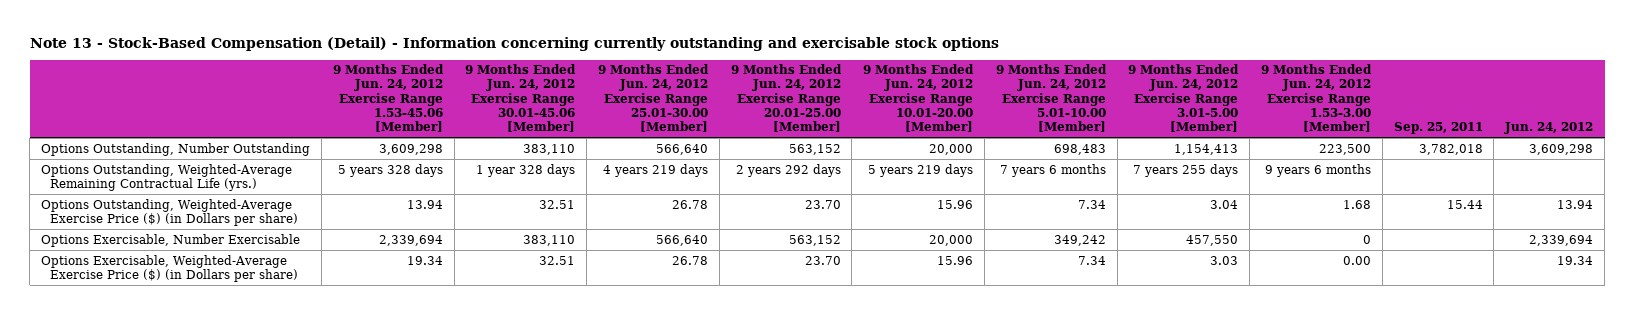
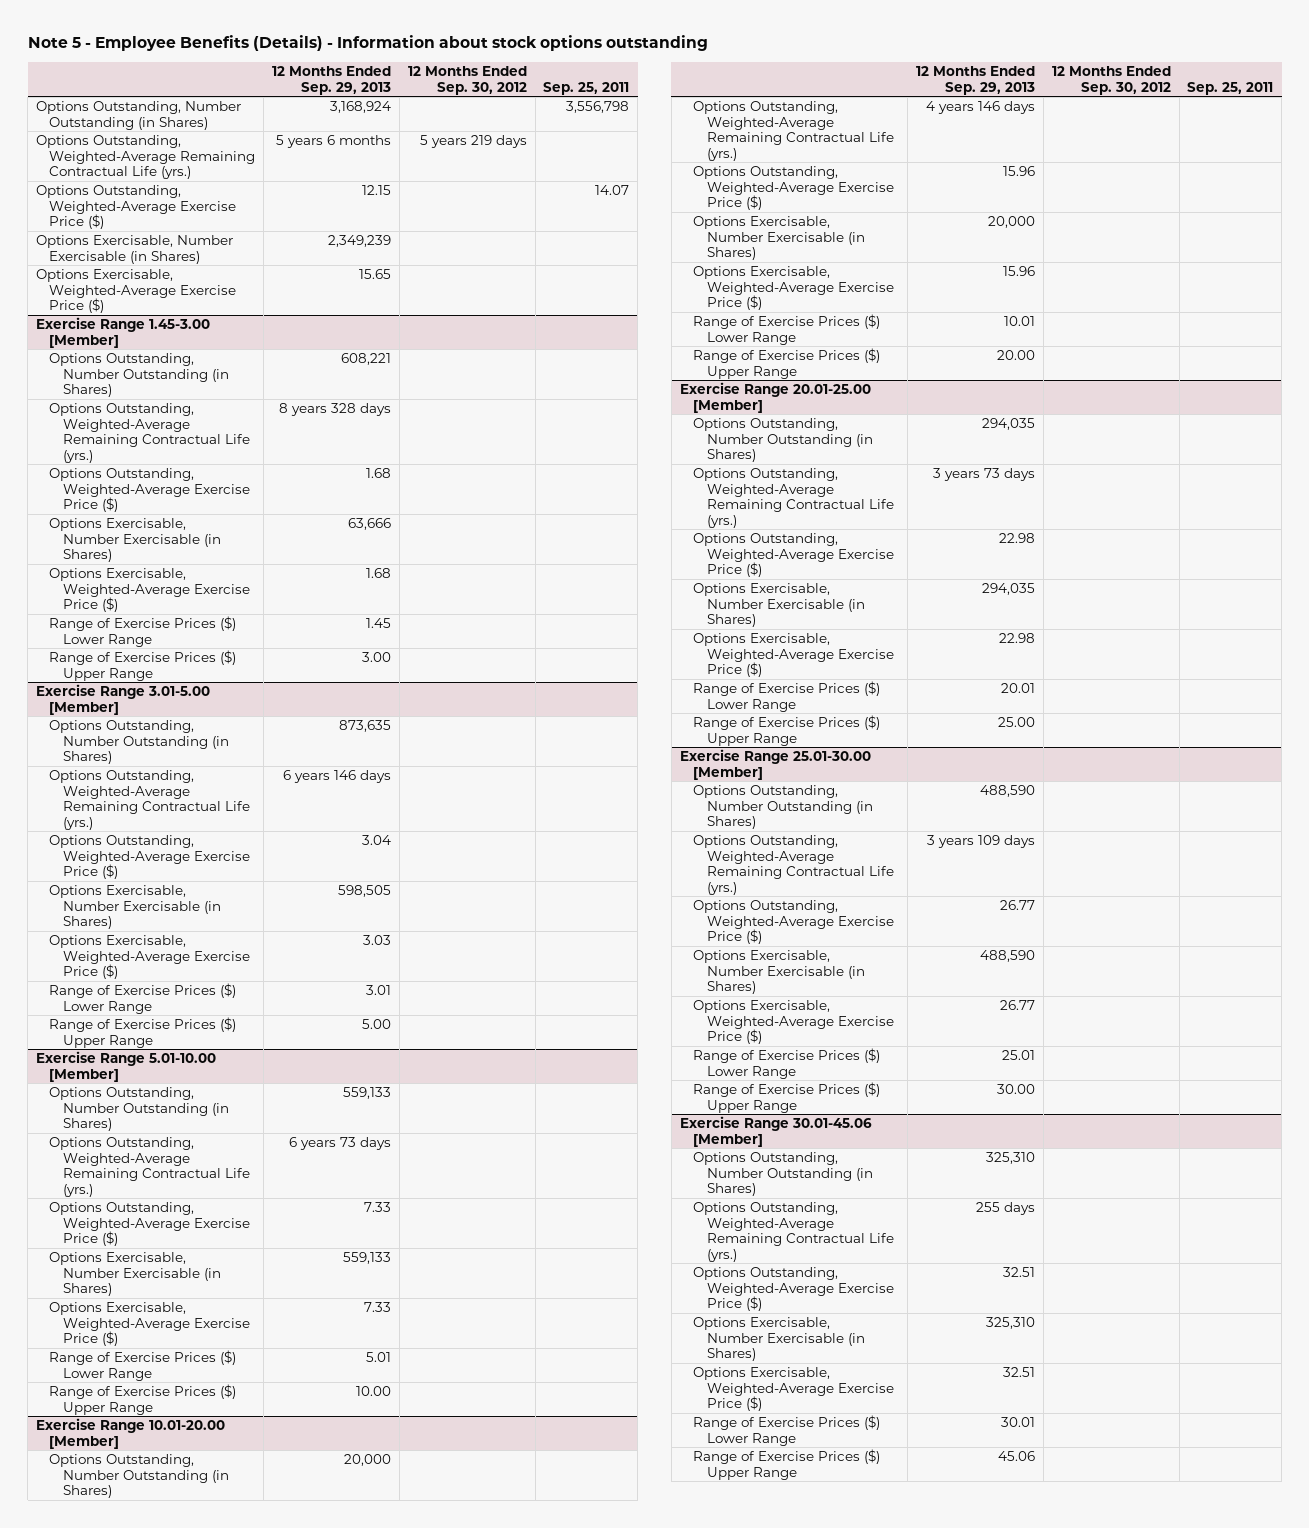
- Note 13 - Stock-Based Compensation (Detail) - Information concerning currently outstanding and exercisable stock options
+ Note 5 - Employee Benefits (Details) - Information about stock options outstanding
- | 9 Months Ended Jun. 24, 2012 Exercise Range 1.53-45.06 [Member] | 9 Months Ended Jun. 24, 2012 Exercise Range 30.01-45.06 [Member] | 9 Months Ended Jun. 24, 2012 Exercise Range 25.01-30.00 [Member] | 9 Months Ended Jun. 24, 2012 Exercise Range 20.01-25.00 [Member] | 9 Months Ended Jun. 24, 2012 Exercise Range 10.01-20.00 [Member] | 9 Months Ended Jun. 24, 2012 Exercise Range 5.01-10.00 [Member] | 9 Months Ended Jun. 24, 2012 Exercise Range 3.01-5.00 [Member] | 9 Months Ended Jun. 24, 2012 Exercise Range 1.53-3.00 [Member] | Sep. 25, 2011 | Jun. 24, 2012
+ | 12 Months Ended Sep. 29, 2013 | 12 Months Ended Sep. 30, 2012 | Sep. 25, 2011
- Options Outstanding, Number Outstanding | 3,609,298 | 383,110 | 566,640 | 563,152 | 20,000 | 698,483 | 1,154,413 | 223,500 | 3,782,018 | 3,609,298
+ Options Outstanding, Number Outstanding (in Shares) | 3,168,924 | | 3,556,798
- Options Outstanding, Weighted-Average Exercise Price ($) (in Dollars per share) | 13.94 | 32.51 | 26.78 | 23.70 | 15.96 | 7.34 | 3.04 | 1.68 | 15.44 | 13.94
- Options Exercisable, Number Exercisable | 2,339,694 | 383,110 | 566,640 | 563,152 | 20,000 | 349,242 | 457,550 | 0 | | 2,339,694
- Options Exercisable, Weighted-Average Exercise Price ($) (in Dollars per share) | 19.34 | 32.51 | 26.78 | 23.70 | 15.96 | 7.34 | 3.03 | 0.00 | | 19.34
+ Options Outstanding, Weighted-Average Exercise Price ($) | 12.15 | | 14.07
+ Options Exercisable, Number Exercisable (in Shares) | 2,349,239 | |
+ Options Exercisable, Weighted-Average Exercise Price ($) | 15.65 | |
+ Exercise Range 1.45-3.00 [Member]
+ Options Outstanding, Number Outstanding (in Shares) | 608,221 | |
+ Options Outstanding, Weighted-Average Remaining Contractual Life (yrs.) | 8 years 328 days | |
+ Options Outstanding, Weighted-Average Exercise Price ($) | 1.68 | |
+ Options Exercisable, Number Exercisable (in Shares) | 63,666 | |
+ Options Exercisable, Weighted-Average Exercise Price ($) | 1.68 | |
+ Range of Exercise Prices ($) Lower Range | 1.45 | |
+ Range of Exercise Prices ($) Upper Range | 3.00 | |
+ Exercise Range 3.01-5.00 [Member]
+ Options Outstanding, Number Outstanding (in Shares) | 873,635 | |
+ Options Outstanding, Weighted-Average Remaining Contractual Life (yrs.) | 6 years 146 days | |
+ Options Outstanding, Weighted-Average Exercise Price ($) | 3.04 | |
+ Options Exercisable, Number Exercisable (in Shares) | 598,505 | |
+ Options Exercisable, Weighted-Average Exercise Price ($) | 3.03 | |
+ Range of Exercise Prices ($) Lower Range | 3.01 | |
+ Range of Exercise Prices ($) Upper Range | 5.00 | |
+ Exercise Range 5.01-10.00 [Member]
+ Options Outstanding, Number Outstanding (in Shares) | 559,133 | |
+ Options Outstanding, Weighted-Average Remaining Contractual Life (yrs.) | 6 years 73 days | |
+ Options Outstanding, Weighted-Average Exercise Price ($) | 7.33 | |
+ Options Exercisable, Number Exercisable (in Shares) | 559,133 | |
+ Options Exercisable, Weighted-Average Exercise Price ($) | 7.33 | |
+ Range of Exercise Prices ($) Lower Range | 5.01 | |
+ Range of Exercise Prices ($) Upper Range | 10.00 | |
+ Exercise Range 10.01-20.00 [Member]
+ Options Outstanding, Number Outstanding (in Shares) | 20,000 | |
+ Options Outstanding, Weighted-Average Remaining Contractual Life (yrs.) | 4 years 146 days | |
+ Options Outstanding, Weighted-Average Exercise Price ($) | 15.96 | |
+ Options Exercisable, Number Exercisable (in Shares) | 20,000 | |
+ Options Exercisable, Weighted-Average Exercise Price ($) | 15.96 | |
+ Range of Exercise Prices ($) Lower Range | 10.01 | |
+ Range of Exercise Prices ($) Upper Range | 20.00 | |
+ Exercise Range 20.01-25.00 [Member]
+ Options Outstanding, Number Outstanding (in Shares) | 294,035 | |
+ Options Outstanding, Weighted-Average Remaining Contractual Life (yrs.) | 3 years 73 days | |
+ Options Outstanding, Weighted-Average Exercise Price ($) | 22.98 | |
+ Options Exercisable, Number Exercisable (in Shares) | 294,035 | |
+ Options Exercisable, Weighted-Average Exercise Price ($) | 22.98 | |
+ Range of Exercise Prices ($) Lower Range | 20.01 | |
+ Range of Exercise Prices ($) Upper Range | 25.00 | |
+ Exercise Range 25.01-30.00 [Member]
+ Options Outstanding, Number Outstanding (in Shares) | 488,590 | |
+ Options Outstanding, Weighted-Average Remaining Contractual Life (yrs.) | 3 years 109 days | |
+ Options Outstanding, Weighted-Average Exercise Price ($) | 26.77 | |
+ Options Exercisable, Number Exercisable (in Shares) | 488,590 | |
+ Options Exercisable, Weighted-Average Exercise Price ($) | 26.77 | |
+ Range of Exercise Prices ($) Lower Range | 25.01 | |
+ Range of Exercise Prices ($) Upper Range | 30.00 | |
+ Exercise Range 30.01-45.06 [Member]
+ Options Outstanding, Number Outstanding (in Shares) | 325,310 | |
+ Options Outstanding, Weighted-Average Remaining Contractual Life (yrs.) | 255 days | |
+ Options Outstanding, Weighted-Average Exercise Price ($) | 32.51 | |
+ Options Exercisable, Number Exercisable (in Shares) | 325,310 | |
+ Options Exercisable, Weighted-Average Exercise Price ($) | 32.51 | |
+ Range of Exercise Prices ($) Lower Range | 30.01 | |
+ Range of Exercise Prices ($) Upper Range | 45.06 | |

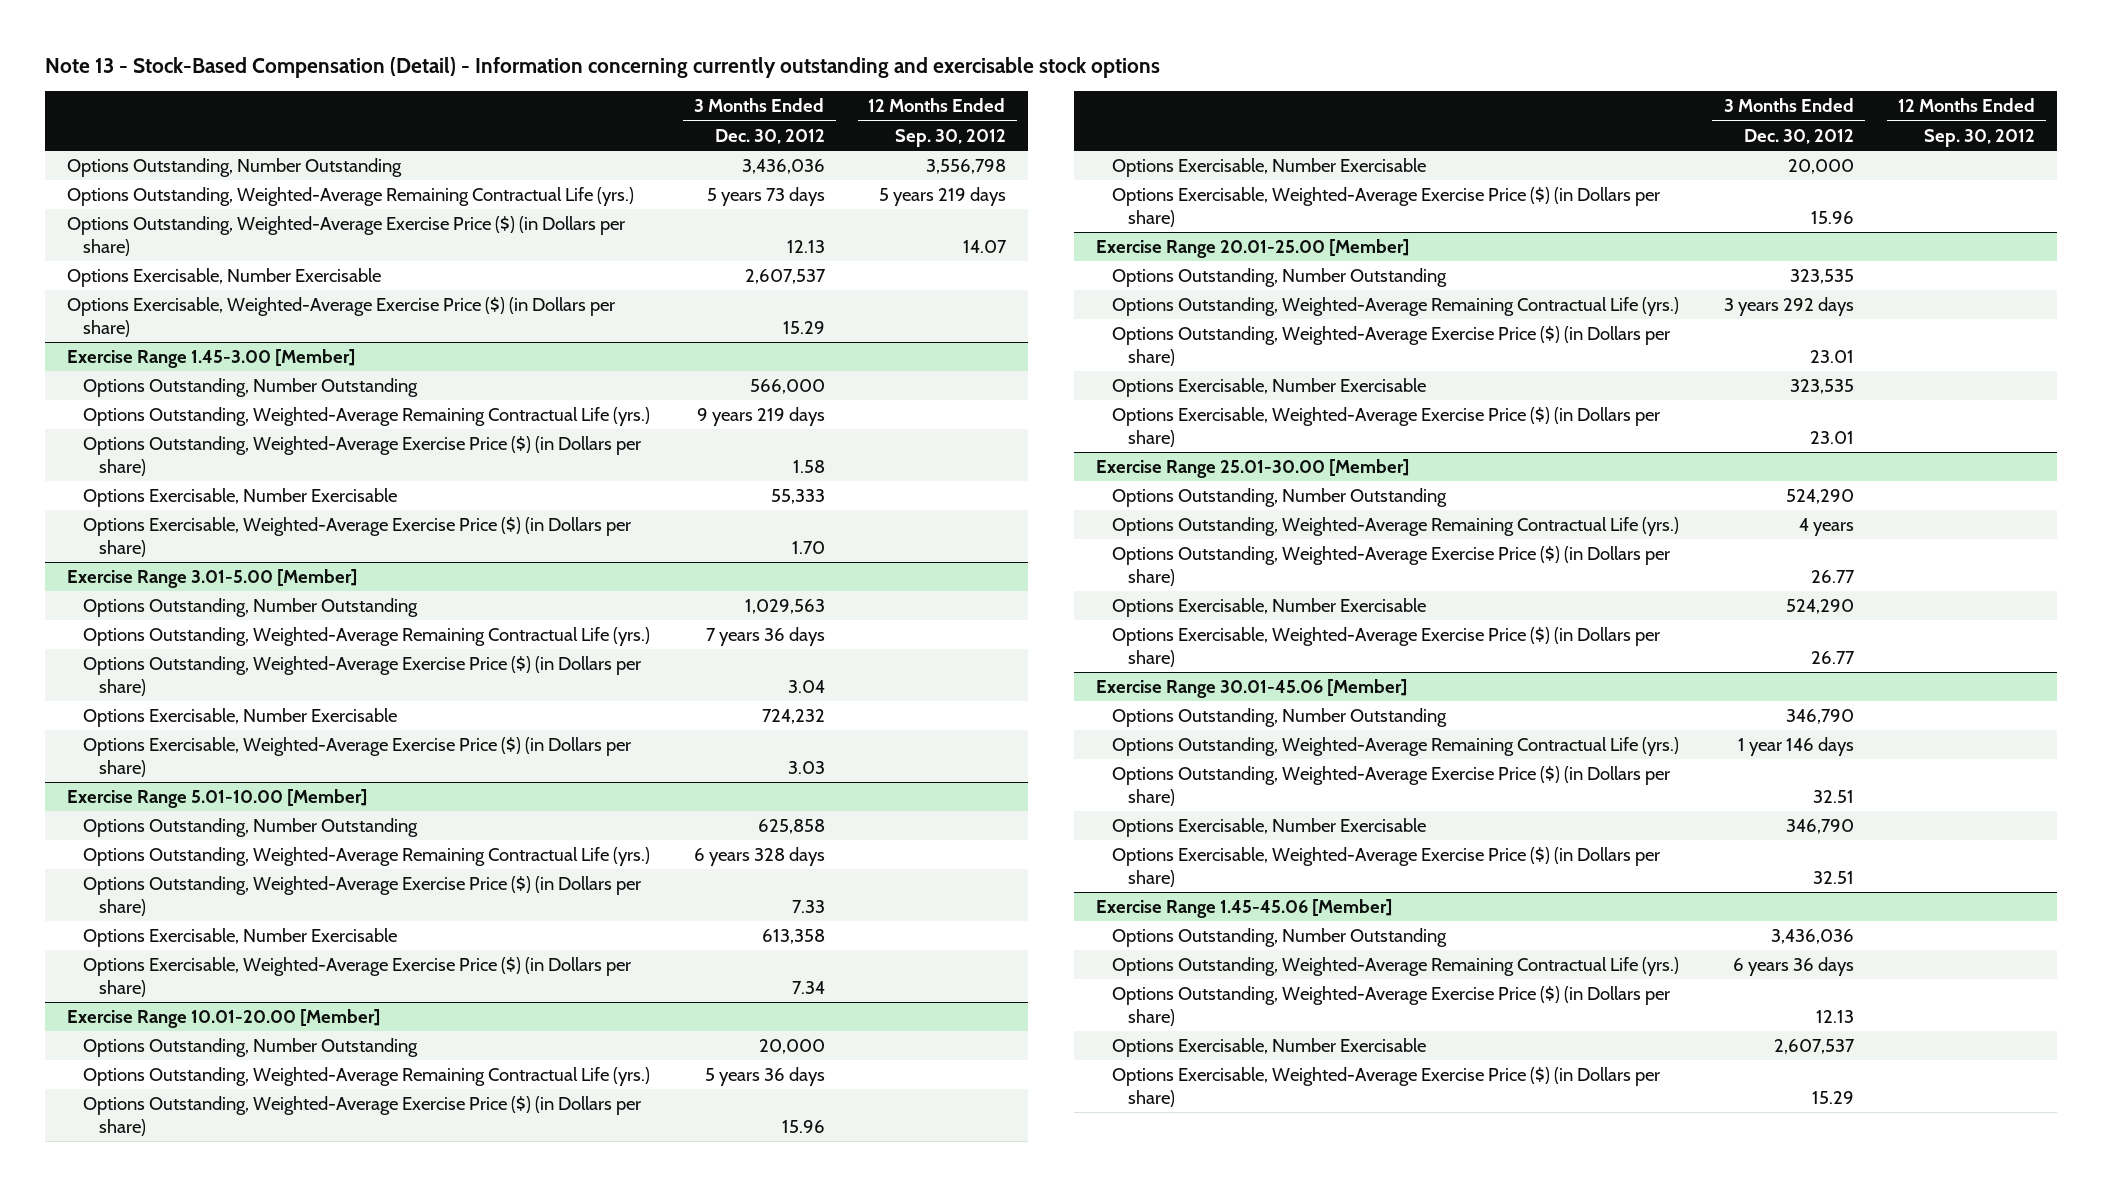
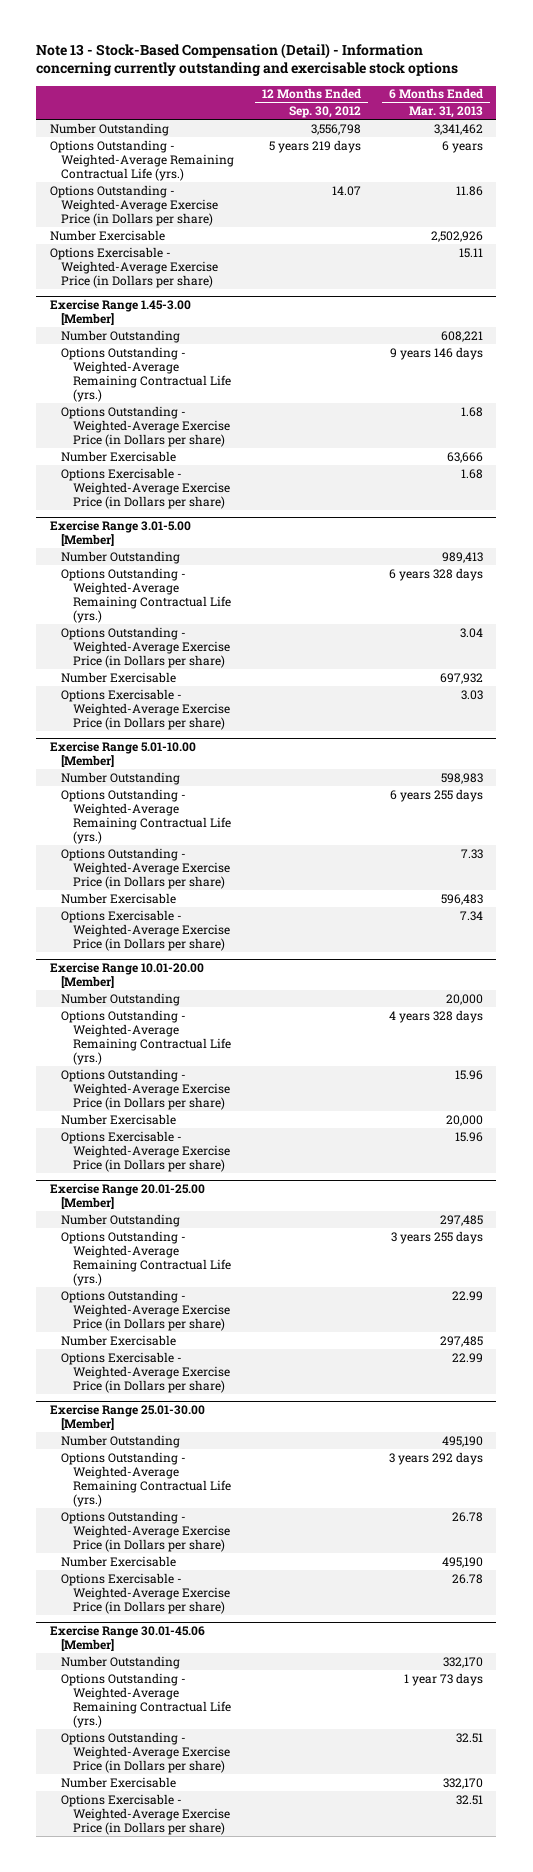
- | 3 Months Ended Dec. 30, 2012 | 12 Months Ended Sep. 30, 2012
+ | 12 Months Ended Sep. 30, 2012 | 6 Months Ended Mar. 31, 2013
- Options Outstanding, Number Outstanding | 3,436,036 | 3,556,798
- Options Outstanding, Weighted-Average Remaining Contractual Life (yrs.) | 5 years 73 days | 5 years 219 days
- Options Outstanding, Weighted-Average Exercise Price ($) (in Dollars per share) | 12.13 | 14.07
- Options Exercisable, Number Exercisable | 2,607,537 |
- Options Exercisable, Weighted-Average Exercise Price ($) (in Dollars per share) | 15.29 |
+ Number Outstanding | 3,556,798 | 3,341,462
+ Options Outstanding - Weighted-Average Remaining Contractual Life (yrs.) | 5 years 219 days | 6 years
+ Options Outstanding - Weighted-Average Exercise Price (in Dollars per share) | 14.07 | 11.86
+ Number Exercisable | | 2,502,926
+ Options Exercisable - Weighted-Average Exercise Price (in Dollars per share) | | 15.11
@ Exercise Range 1.45-3.00 [Member]
- Options Outstanding, Number Outstanding | 566,000 |
- Options Outstanding, Weighted-Average Remaining Contractual Life (yrs.) | 9 years 219 days |
- Options Outstanding, Weighted-Average Exercise Price ($) (in Dollars per share) | 1.58 |
- Options Exercisable, Number Exercisable | 55,333 |
- Options Exercisable, Weighted-Average Exercise Price ($) (in Dollars per share) | 1.70 |
+ Number Outstanding | | 608,221
+ Options Outstanding - Weighted-Average Remaining Contractual Life (yrs.) | | 9 years 146 days
+ Options Outstanding - Weighted-Average Exercise Price (in Dollars per share) | | 1.68
+ Number Exercisable | | 63,666
+ Options Exercisable - Weighted-Average Exercise Price (in Dollars per share) | | 1.68
@ Exercise Range 3.01-5.00 [Member]
- Options Outstanding, Number Outstanding | 1,029,563 |
- Options Outstanding, Weighted-Average Remaining Contractual Life (yrs.) | 7 years 36 days |
- Options Outstanding, Weighted-Average Exercise Price ($) (in Dollars per share) | 3.04 |
- Options Exercisable, Number Exercisable | 724,232 |
- Options Exercisable, Weighted-Average Exercise Price ($) (in Dollars per share) | 3.03 |
+ Number Outstanding | | 989,413
+ Options Outstanding - Weighted-Average Remaining Contractual Life (yrs.) | | 6 years 328 days
+ Options Outstanding - Weighted-Average Exercise Price (in Dollars per share) | | 3.04
+ Number Exercisable | | 697,932
+ Options Exercisable - Weighted-Average Exercise Price (in Dollars per share) | | 3.03
@ Exercise Range 5.01-10.00 [Member]
- Options Outstanding, Number Outstanding | 625,858 |
- Options Outstanding, Weighted-Average Remaining Contractual Life (yrs.) | 6 years 328 days |
- Options Outstanding, Weighted-Average Exercise Price ($) (in Dollars per share) | 7.33 |
- Options Exercisable, Number Exercisable | 613,358 |
- Options Exercisable, Weighted-Average Exercise Price ($) (in Dollars per share) | 7.34 |
+ Number Outstanding | | 598,983
+ Options Outstanding - Weighted-Average Remaining Contractual Life (yrs.) | | 6 years 255 days
+ Options Outstanding - Weighted-Average Exercise Price (in Dollars per share) | | 7.33
+ Number Exercisable | | 596,483
+ Options Exercisable - Weighted-Average Exercise Price (in Dollars per share) | | 7.34
@ Exercise Range 10.01-20.00 [Member]
- Options Outstanding, Number Outstanding | 20,000 |
- Options Outstanding, Weighted-Average Remaining Contractual Life (yrs.) | 5 years 36 days |
- Options Outstanding, Weighted-Average Exercise Price ($) (in Dollars per share) | 15.96 |
- Options Exercisable, Number Exercisable | 20,000 |
- Options Exercisable, Weighted-Average Exercise Price ($) (in Dollars per share) | 15.96 |
+ Number Outstanding | | 20,000
+ Options Outstanding - Weighted-Average Remaining Contractual Life (yrs.) | | 4 years 328 days
+ Options Outstanding - Weighted-Average Exercise Price (in Dollars per share) | | 15.96
+ Number Exercisable | | 20,000
+ Options Exercisable - Weighted-Average Exercise Price (in Dollars per share) | | 15.96
@ Exercise Range 20.01-25.00 [Member]
- Options Outstanding, Number Outstanding | 323,535 |
- Options Outstanding, Weighted-Average Remaining Contractual Life (yrs.) | 3 years 292 days |
- Options Outstanding, Weighted-Average Exercise Price ($) (in Dollars per share) | 23.01 |
- Options Exercisable, Number Exercisable | 323,535 |
- Options Exercisable, Weighted-Average Exercise Price ($) (in Dollars per share) | 23.01 |
+ Number Outstanding | | 297,485
+ Options Outstanding - Weighted-Average Remaining Contractual Life (yrs.) | | 3 years 255 days
+ Options Outstanding - Weighted-Average Exercise Price (in Dollars per share) | | 22.99
+ Number Exercisable | | 297,485
+ Options Exercisable - Weighted-Average Exercise Price (in Dollars per share) | | 22.99
@ Exercise Range 25.01-30.00 [Member]
- Options Outstanding, Number Outstanding | 524,290 |
- Options Outstanding, Weighted-Average Remaining Contractual Life (yrs.) | 4 years |
- Options Outstanding, Weighted-Average Exercise Price ($) (in Dollars per share) | 26.77 |
- Options Exercisable, Number Exercisable | 524,290 |
- Options Exercisable, Weighted-Average Exercise Price ($) (in Dollars per share) | 26.77 |
+ Number Outstanding | | 495,190
+ Options Outstanding - Weighted-Average Remaining Contractual Life (yrs.) | | 3 years 292 days
+ Options Outstanding - Weighted-Average Exercise Price (in Dollars per share) | | 26.78
+ Number Exercisable | | 495,190
+ Options Exercisable - Weighted-Average Exercise Price (in Dollars per share) | | 26.78
@ Exercise Range 30.01-45.06 [Member]
- Options Outstanding, Number Outstanding | 346,790 |
- Options Outstanding, Weighted-Average Remaining Contractual Life (yrs.) | 1 year 146 days |
- Options Outstanding, Weighted-Average Exercise Price ($) (in Dollars per share) | 32.51 |
- Options Exercisable, Number Exercisable | 346,790 |
- Options Exercisable, Weighted-Average Exercise Price ($) (in Dollars per share) | 32.51 |
- Exercise Range 1.45-45.06 [Member]
- Options Outstanding, Number Outstanding | 3,436,036 |
- Options Outstanding, Weighted-Average Remaining Contractual Life (yrs.) | 6 years 36 days |
- Options Outstanding, Weighted-Average Exercise Price ($) (in Dollars per share) | 12.13 |
- Options Exercisable, Number Exercisable | 2,607,537 |
- Options Exercisable, Weighted-Average Exercise Price ($) (in Dollars per share) | 15.29 |
@ Exercise Range 30.01-45.06 [Member]
+ Number Outstanding | | 332,170
+ Options Outstanding - Weighted-Average Remaining Contractual Life (yrs.) | | 1 year 73 days
+ Options Outstanding - Weighted-Average Exercise Price (in Dollars per share) | | 32.51
+ Number Exercisable | | 332,170
+ Options Exercisable - Weighted-Average Exercise Price (in Dollars per share) | | 32.51

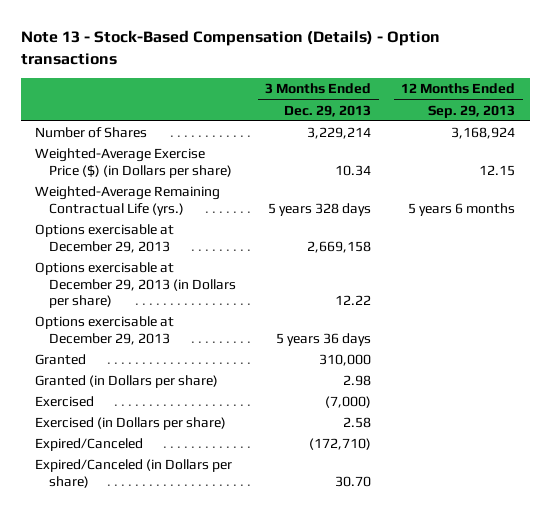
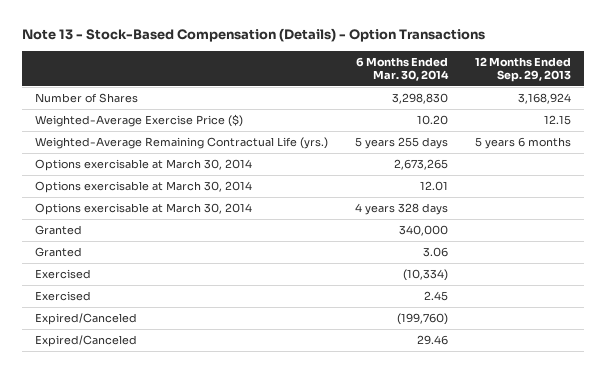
- Note 13 - Stock-Based Compensation (Details) - Option transactions
+ Note 13 - Stock-Based Compensation (Details) - Option Transactions
- | 3 Months Ended Dec. 29, 2013 | 12 Months Ended Sep. 29, 2013
+ | 6 Months Ended Mar. 30, 2014 | 12 Months Ended Sep. 29, 2013
- Weighted-Average Exercise Price ($) (in Dollars per share) | 10.34 | 12.15
+ Weighted-Average Exercise Price ($) | 10.20 | 12.15
- Options exercisable at December 29, 2013 | 2,669,158 |
- Options exercisable at December 29, 2013 (in Dollars per share) | 12.22 |
- Options exercisable at December 29, 2013 | 5 years 36 days |
+ Options exercisable at March 30, 2014 | 2,673,265 |
+ Options exercisable at March 30, 2014 | 12.01 |
+ Options exercisable at March 30, 2014 | 4 years 328 days |
- Granted (in Dollars per share) | 2.98 |
+ Granted | 3.06 |
- Exercised (in Dollars per share) | 2.58 |
+ Exercised | 2.45 |
- Expired/Canceled (in Dollars per share) | 30.70 |
+ Expired/Canceled | 29.46 |

